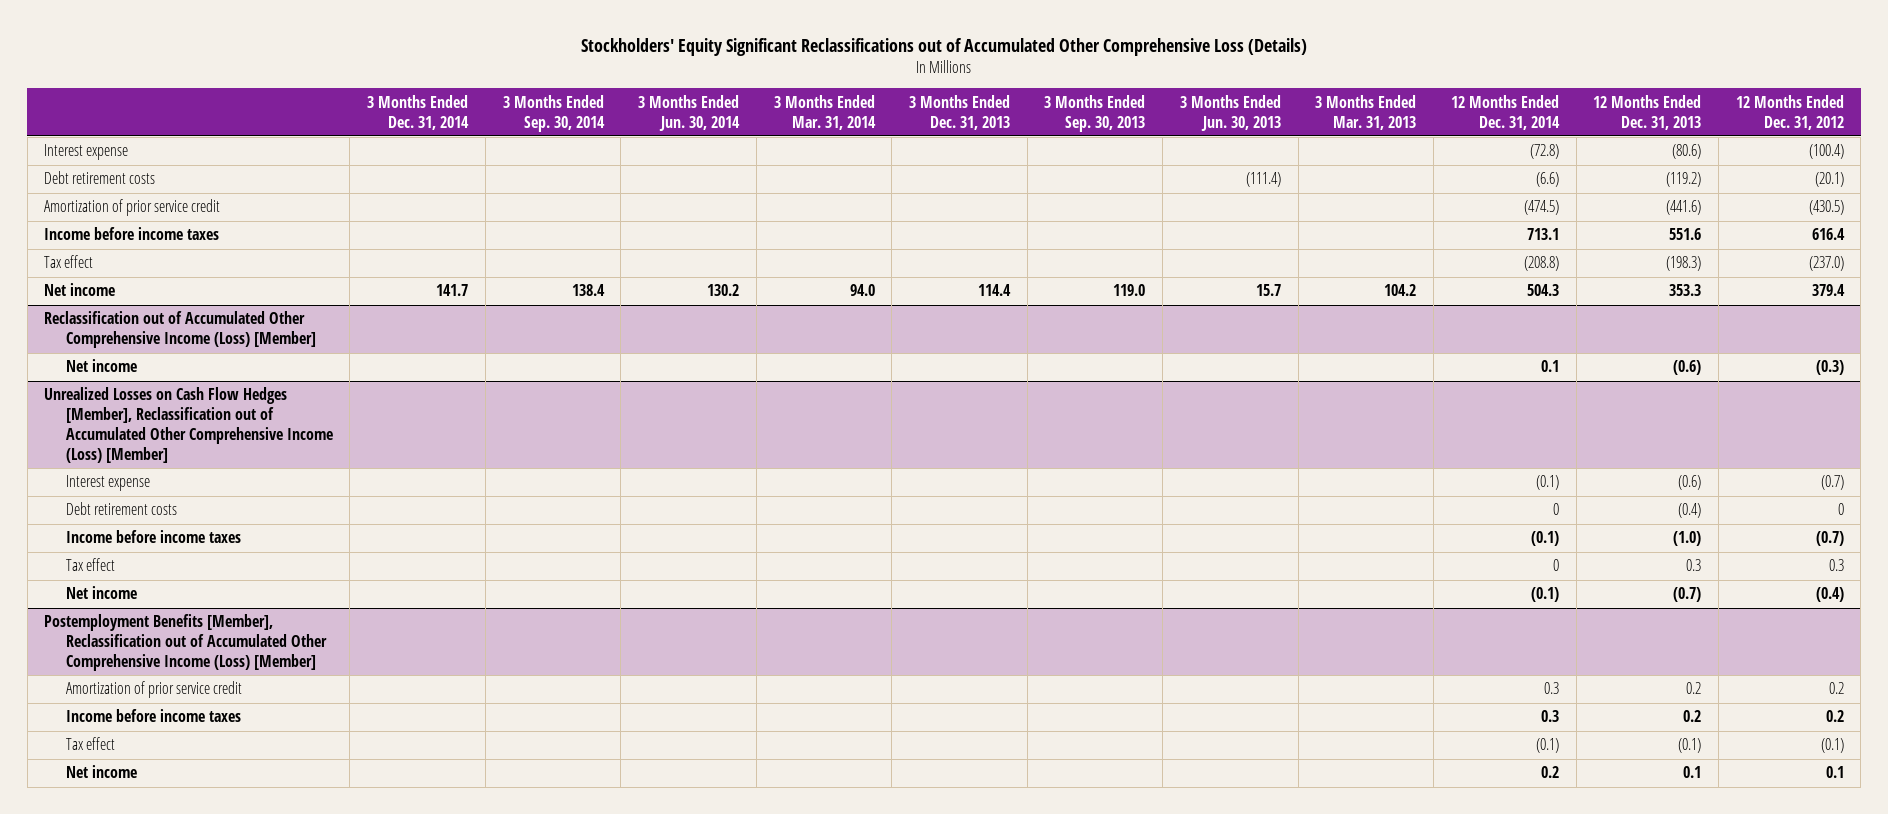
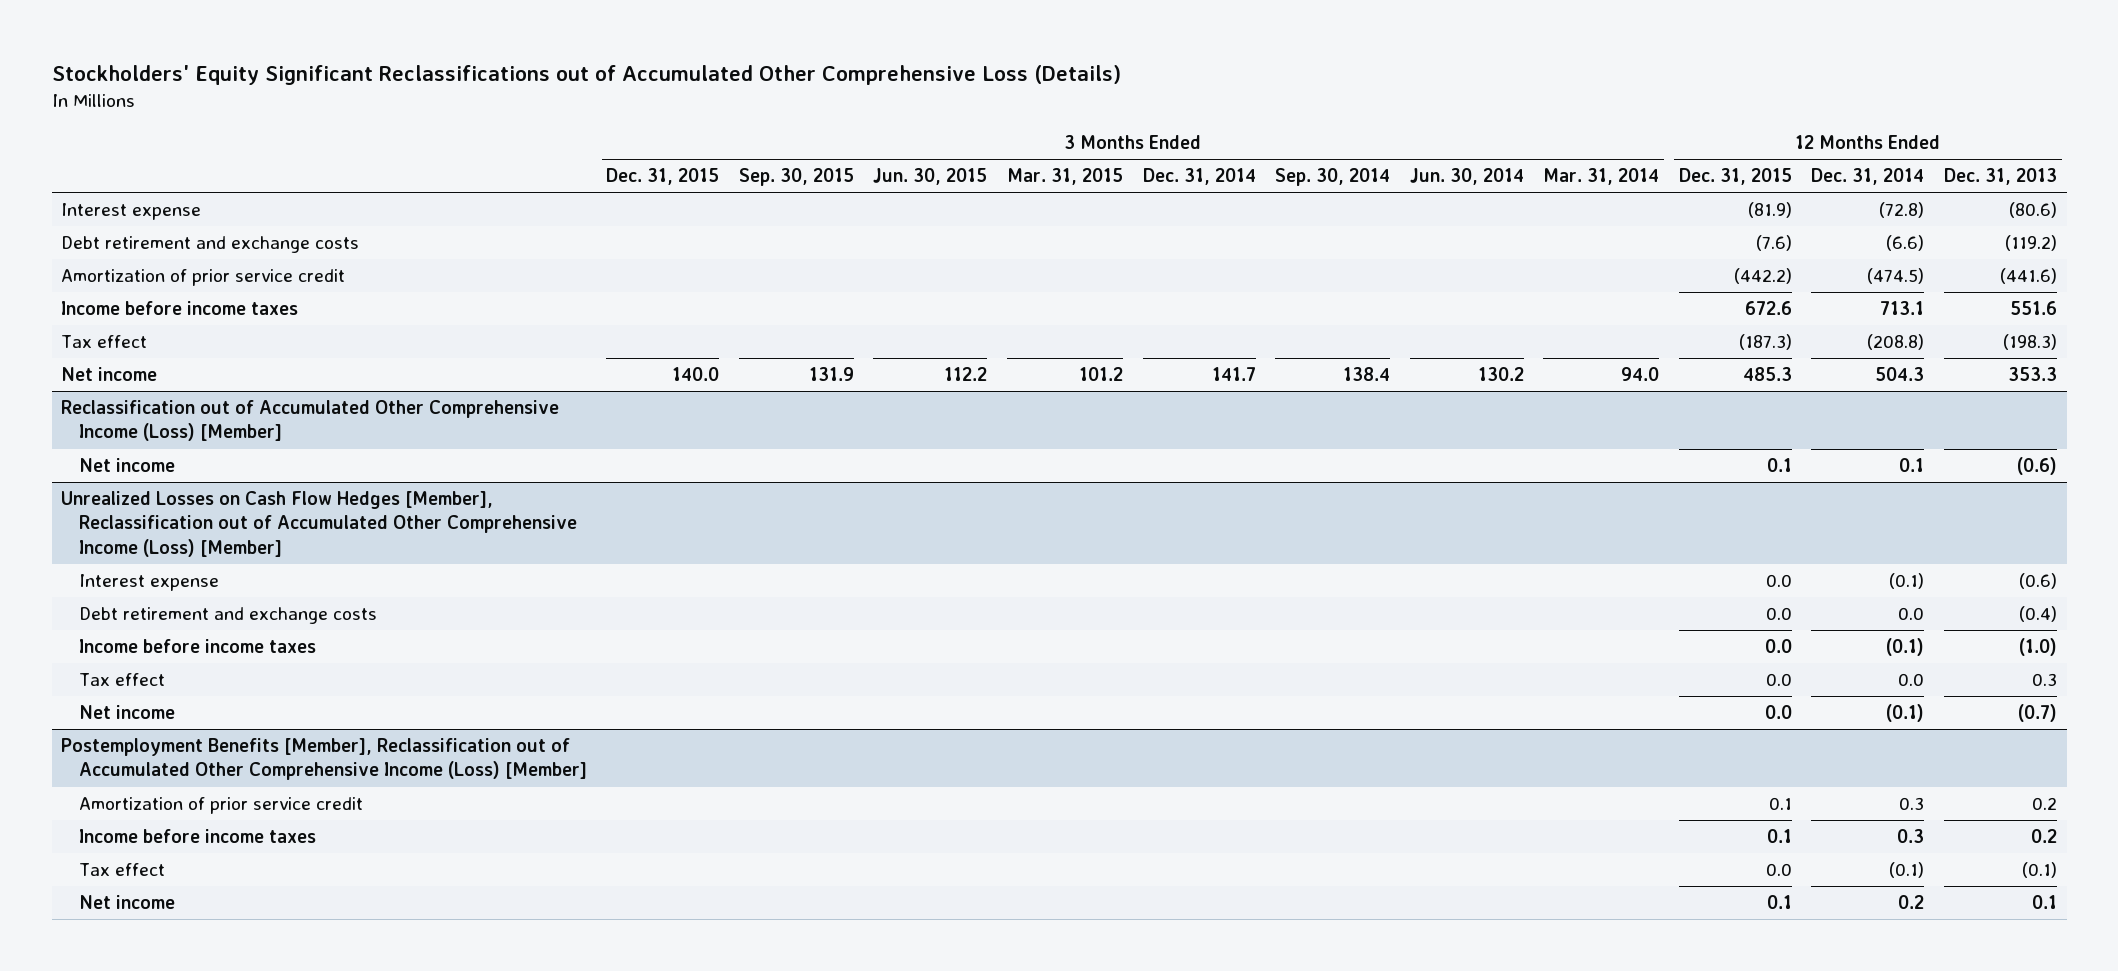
- | 3 Months Ended Dec. 31, 2014 | 3 Months Ended Sep. 30, 2014 | 3 Months Ended Jun. 30, 2014 | 3 Months Ended Mar. 31, 2014 | 3 Months Ended Dec. 31, 2013 | 3 Months Ended Sep. 30, 2013 | 3 Months Ended Jun. 30, 2013 | 3 Months Ended Mar. 31, 2013 | 12 Months Ended Dec. 31, 2014 | 12 Months Ended Dec. 31, 2013 | 12 Months Ended Dec. 31, 2012
+ | 3 Months Ended Dec. 31, 2015 | 3 Months Ended Sep. 30, 2015 | 3 Months Ended Jun. 30, 2015 | 3 Months Ended Mar. 31, 2015 | 3 Months Ended Dec. 31, 2014 | 3 Months Ended Sep. 30, 2014 | 3 Months Ended Jun. 30, 2014 | 3 Months Ended Mar. 31, 2014 | 12 Months Ended Dec. 31, 2015 | 12 Months Ended Dec. 31, 2014 | 12 Months Ended Dec. 31, 2013
- Debt retirement costs | | | | | | | (111.4) | | (6.6) | (119.2) | (20.1)
+ Debt retirement and exchange costs | | | | | | | | | (7.6) | (6.6) | (119.2)
@ Unrealized Losses on Cash Flow Hedges [Member], Reclassification out of Accumulated Other Comprehensive Income (Loss) [Member]
- Debt retirement costs | | | | | | | | | 0 | (0.4) | 0
+ Debt retirement and exchange costs | | | | | | | | | 0.0 | 0.0 | (0.4)
- Tax effect | | | | | | | | | 0 | 0.3 | 0.3
+ Tax effect | | | | | | | | | 0.0 | 0.0 | 0.3

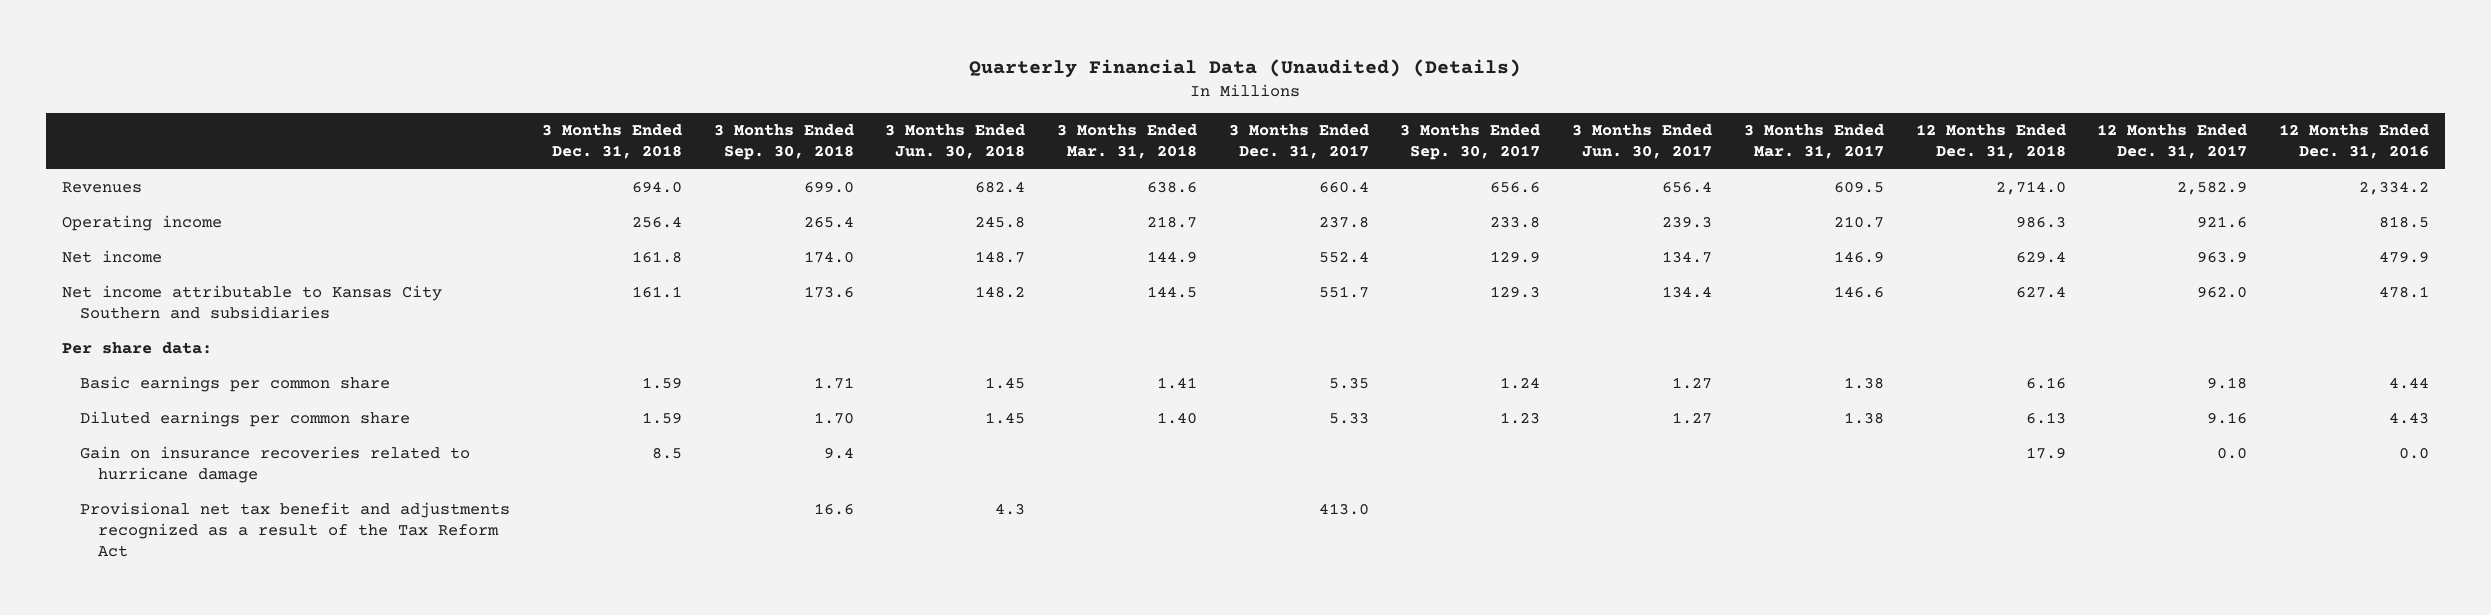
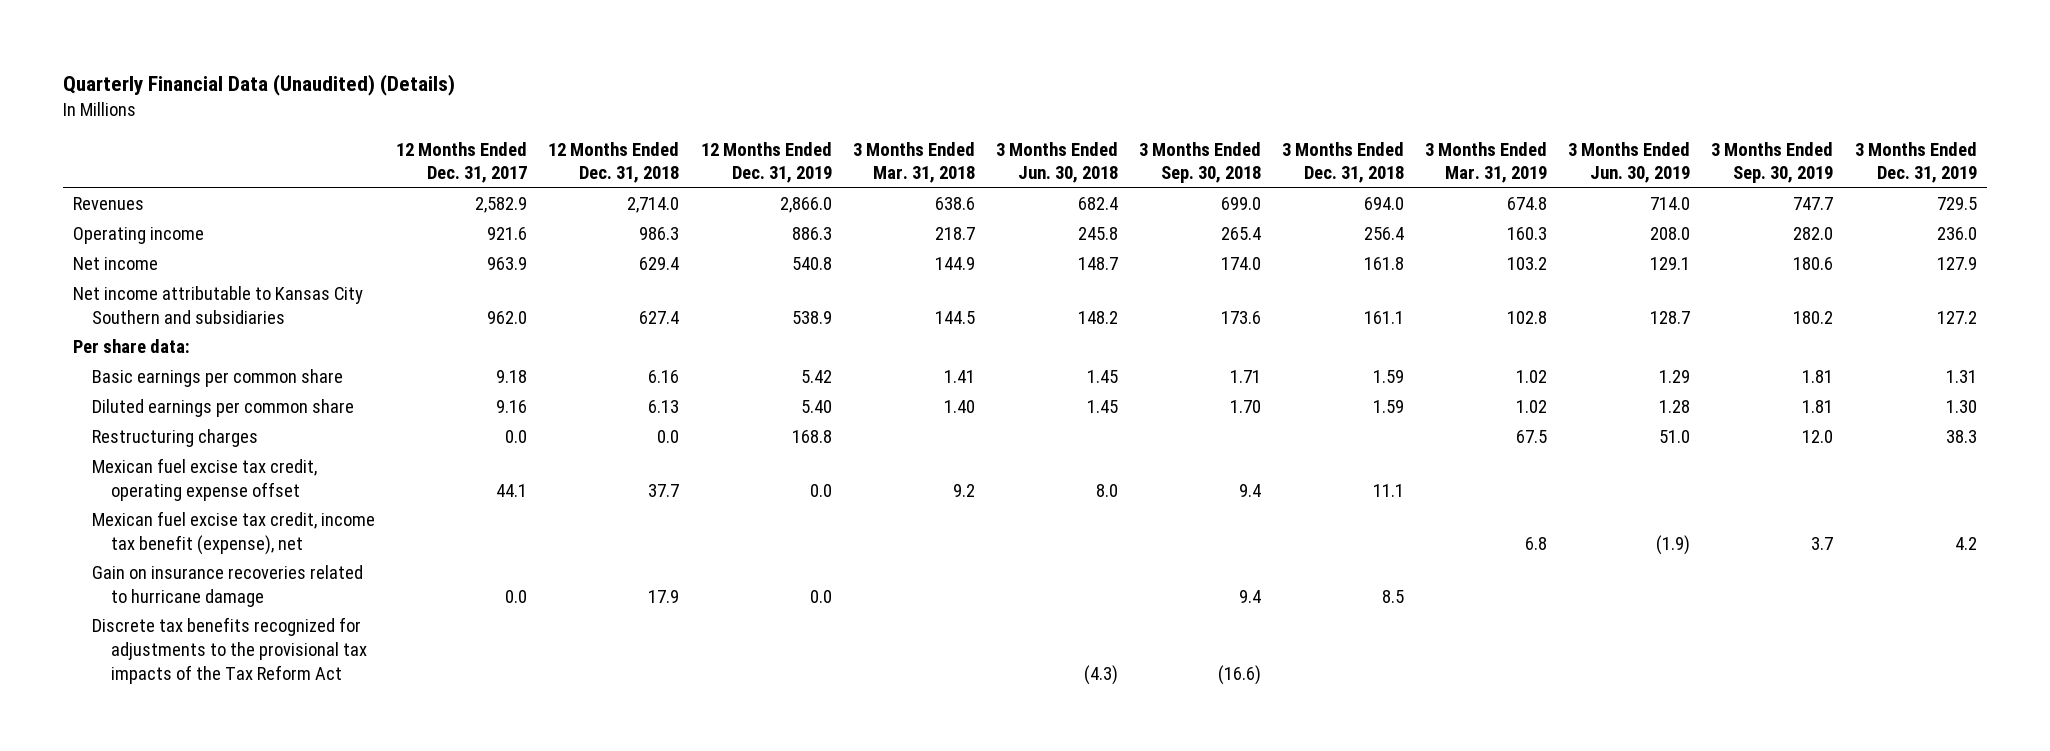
- | 3 Months Ended Dec. 31, 2018 | 3 Months Ended Sep. 30, 2018 | 3 Months Ended Jun. 30, 2018 | 3 Months Ended Mar. 31, 2018 | 3 Months Ended Dec. 31, 2017 | 3 Months Ended Sep. 30, 2017 | 3 Months Ended Jun. 30, 2017 | 3 Months Ended Mar. 31, 2017 | 12 Months Ended Dec. 31, 2018 | 12 Months Ended Dec. 31, 2017 | 12 Months Ended Dec. 31, 2016
+ | 12 Months Ended Dec. 31, 2017 | 12 Months Ended Dec. 31, 2018 | 12 Months Ended Dec. 31, 2019 | 3 Months Ended Mar. 31, 2018 | 3 Months Ended Jun. 30, 2018 | 3 Months Ended Sep. 30, 2018 | 3 Months Ended Dec. 31, 2018 | 3 Months Ended Mar. 31, 2019 | 3 Months Ended Jun. 30, 2019 | 3 Months Ended Sep. 30, 2019 | 3 Months Ended Dec. 31, 2019
+ Restructuring charges | 0.0 | 0.0 | 168.8 | | | | | 67.5 | 51.0 | 12.0 | 38.3
+ Mexican fuel excise tax credit, operating expense offset | 44.1 | 37.7 | 0.0 | 9.2 | 8.0 | 9.4 | 11.1 | | | |
+ Mexican fuel excise tax credit, income tax benefit (expense), net | | | | | | | | 6.8 | (1.9) | 3.7 | 4.2
- Provisional net tax benefit and adjustments recognized as a result of the Tax Reform Act | | 16.6 | 4.3 | | 413.0 | | | | | |
+ Discrete tax benefits recognized for adjustments to the provisional tax impacts of the Tax Reform Act | | | | | (4.3) | (16.6) | | | | |

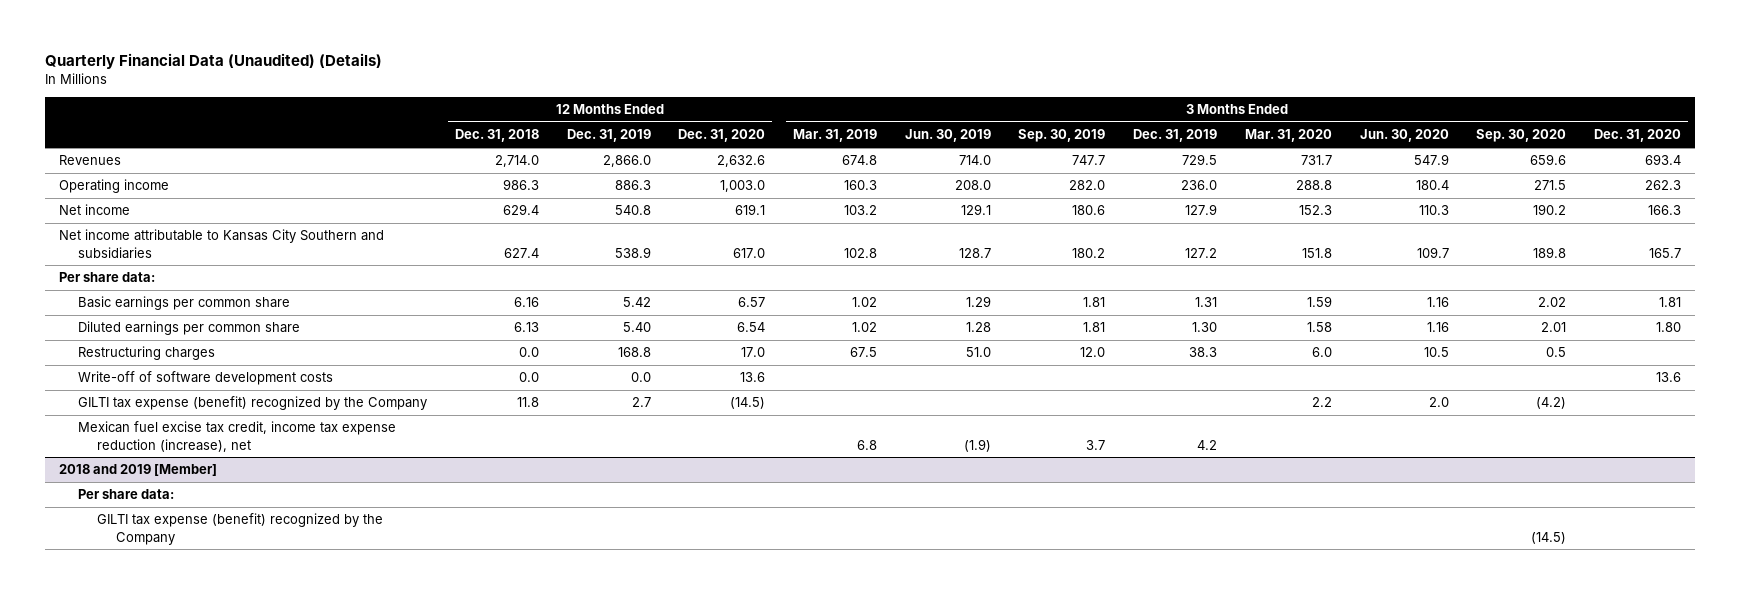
- | 12 Months Ended Dec. 31, 2017 | 12 Months Ended Dec. 31, 2018 | 12 Months Ended Dec. 31, 2019 | 3 Months Ended Mar. 31, 2018 | 3 Months Ended Jun. 30, 2018 | 3 Months Ended Sep. 30, 2018 | 3 Months Ended Dec. 31, 2018 | 3 Months Ended Mar. 31, 2019 | 3 Months Ended Jun. 30, 2019 | 3 Months Ended Sep. 30, 2019 | 3 Months Ended Dec. 31, 2019
+ | 12 Months Ended Dec. 31, 2018 | 12 Months Ended Dec. 31, 2019 | 12 Months Ended Dec. 31, 2020 | 3 Months Ended Mar. 31, 2019 | 3 Months Ended Jun. 30, 2019 | 3 Months Ended Sep. 30, 2019 | 3 Months Ended Dec. 31, 2019 | 3 Months Ended Mar. 31, 2020 | 3 Months Ended Jun. 30, 2020 | 3 Months Ended Sep. 30, 2020 | 3 Months Ended Dec. 31, 2020
- Mexican fuel excise tax credit, operating expense offset | 44.1 | 37.7 | 0.0 | 9.2 | 8.0 | 9.4 | 11.1 | | | |
- Mexican fuel excise tax credit, income tax benefit (expense), net | | | | | | | | 6.8 | (1.9) | 3.7 | 4.2
- Gain on insurance recoveries related to hurricane damage | 0.0 | 17.9 | 0.0 | | | 9.4 | 8.5 | | | |
- Discrete tax benefits recognized for adjustments to the provisional tax impacts of the Tax Reform Act | | | | | (4.3) | (16.6) | | | | |
+ Write-off of software development costs | 0.0 | 0.0 | 13.6 | | | | | | | | 13.6
+ GILTI tax expense (benefit) recognized by the Company | 11.8 | 2.7 | (14.5) | | | | | 2.2 | 2.0 | (4.2) |
+ Mexican fuel excise tax credit, income tax expense reduction (increase), net | | | | 6.8 | (1.9) | 3.7 | 4.2 | | | |
+ 2018 and 2019 [Member]
+ Per share data:
+ GILTI tax expense (benefit) recognized by the Company | | | | | | | | | | (14.5) |

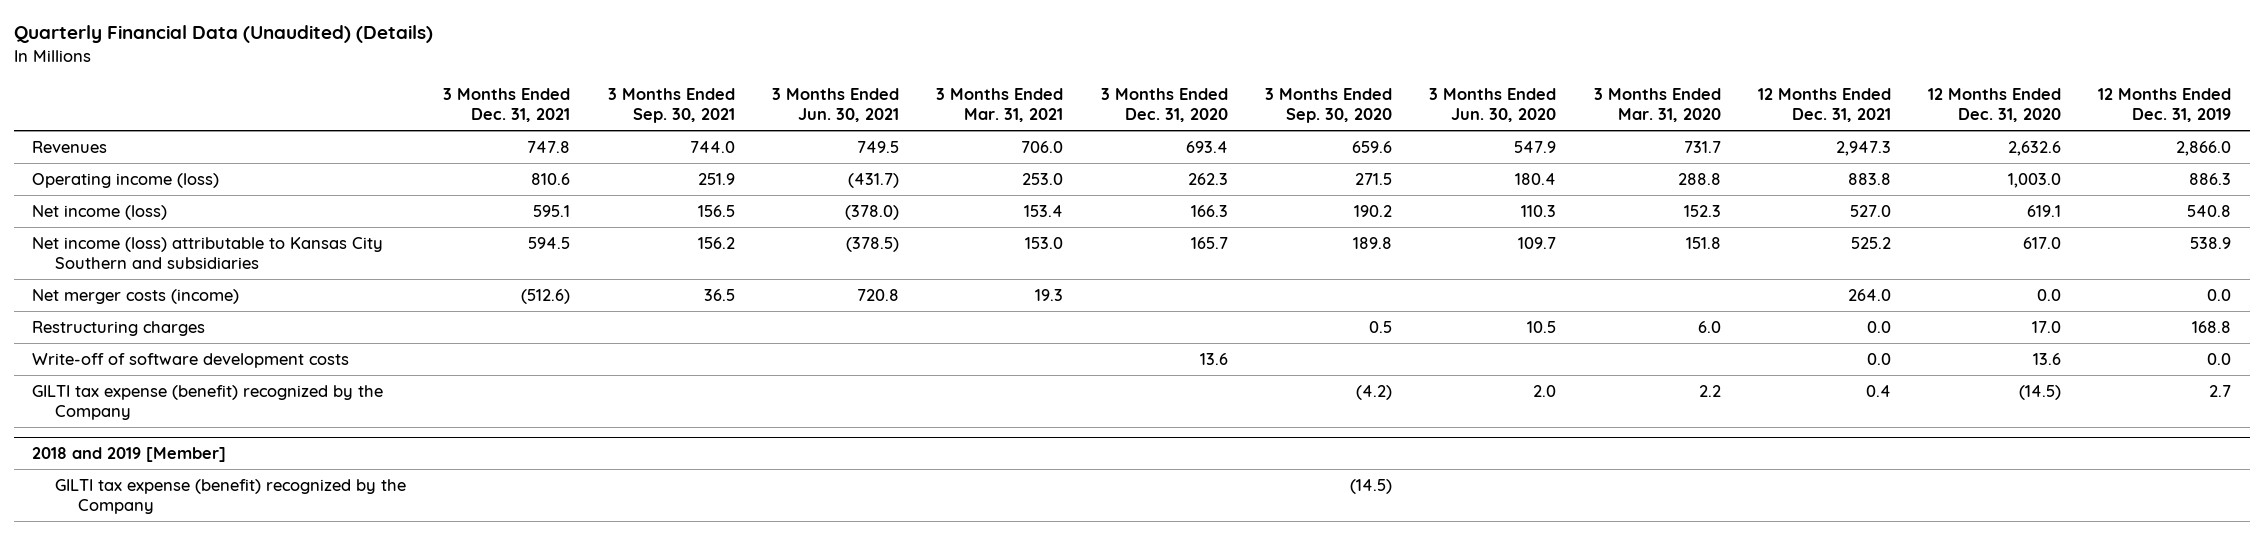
- | 12 Months Ended Dec. 31, 2018 | 12 Months Ended Dec. 31, 2019 | 12 Months Ended Dec. 31, 2020 | 3 Months Ended Mar. 31, 2019 | 3 Months Ended Jun. 30, 2019 | 3 Months Ended Sep. 30, 2019 | 3 Months Ended Dec. 31, 2019 | 3 Months Ended Mar. 31, 2020 | 3 Months Ended Jun. 30, 2020 | 3 Months Ended Sep. 30, 2020 | 3 Months Ended Dec. 31, 2020
+ | 3 Months Ended Dec. 31, 2021 | 3 Months Ended Sep. 30, 2021 | 3 Months Ended Jun. 30, 2021 | 3 Months Ended Mar. 31, 2021 | 3 Months Ended Dec. 31, 2020 | 3 Months Ended Sep. 30, 2020 | 3 Months Ended Jun. 30, 2020 | 3 Months Ended Mar. 31, 2020 | 12 Months Ended Dec. 31, 2021 | 12 Months Ended Dec. 31, 2020 | 12 Months Ended Dec. 31, 2019
- Operating income | 986.3 | 886.3 | 1,003.0 | 160.3 | 208.0 | 282.0 | 236.0 | 288.8 | 180.4 | 271.5 | 262.3
- Net income | 629.4 | 540.8 | 619.1 | 103.2 | 129.1 | 180.6 | 127.9 | 152.3 | 110.3 | 190.2 | 166.3
- Net income attributable to Kansas City Southern and subsidiaries | 627.4 | 538.9 | 617.0 | 102.8 | 128.7 | 180.2 | 127.2 | 151.8 | 109.7 | 189.8 | 165.7
- Per share data:
- Basic earnings per common share | 6.16 | 5.42 | 6.57 | 1.02 | 1.29 | 1.81 | 1.31 | 1.59 | 1.16 | 2.02 | 1.81
- Diluted earnings per common share | 6.13 | 5.40 | 6.54 | 1.02 | 1.28 | 1.81 | 1.30 | 1.58 | 1.16 | 2.01 | 1.80
+ Operating income (loss) | 810.6 | 251.9 | (431.7) | 253.0 | 262.3 | 271.5 | 180.4 | 288.8 | 883.8 | 1,003.0 | 886.3
+ Net income (loss) | 595.1 | 156.5 | (378.0) | 153.4 | 166.3 | 190.2 | 110.3 | 152.3 | 527.0 | 619.1 | 540.8
+ Net income (loss) attributable to Kansas City Southern and subsidiaries | 594.5 | 156.2 | (378.5) | 153.0 | 165.7 | 189.8 | 109.7 | 151.8 | 525.2 | 617.0 | 538.9
+ Net merger costs (income) | (512.6) | 36.5 | 720.8 | 19.3 | | | | | 264.0 | 0.0 | 0.0
- Mexican fuel excise tax credit, income tax expense reduction (increase), net | | | | 6.8 | (1.9) | 3.7 | 4.2 | | | |
@ 2018 and 2019 [Member]
- Per share data:

